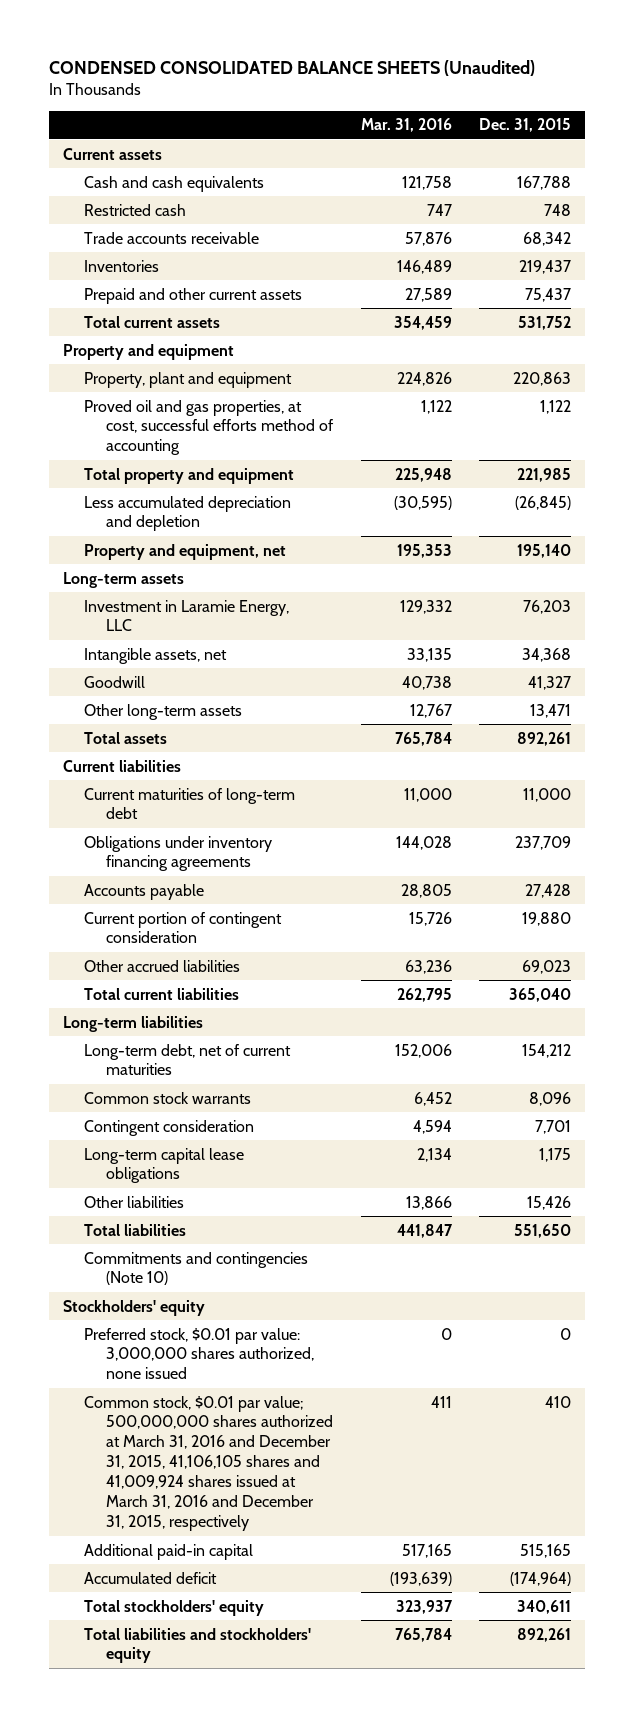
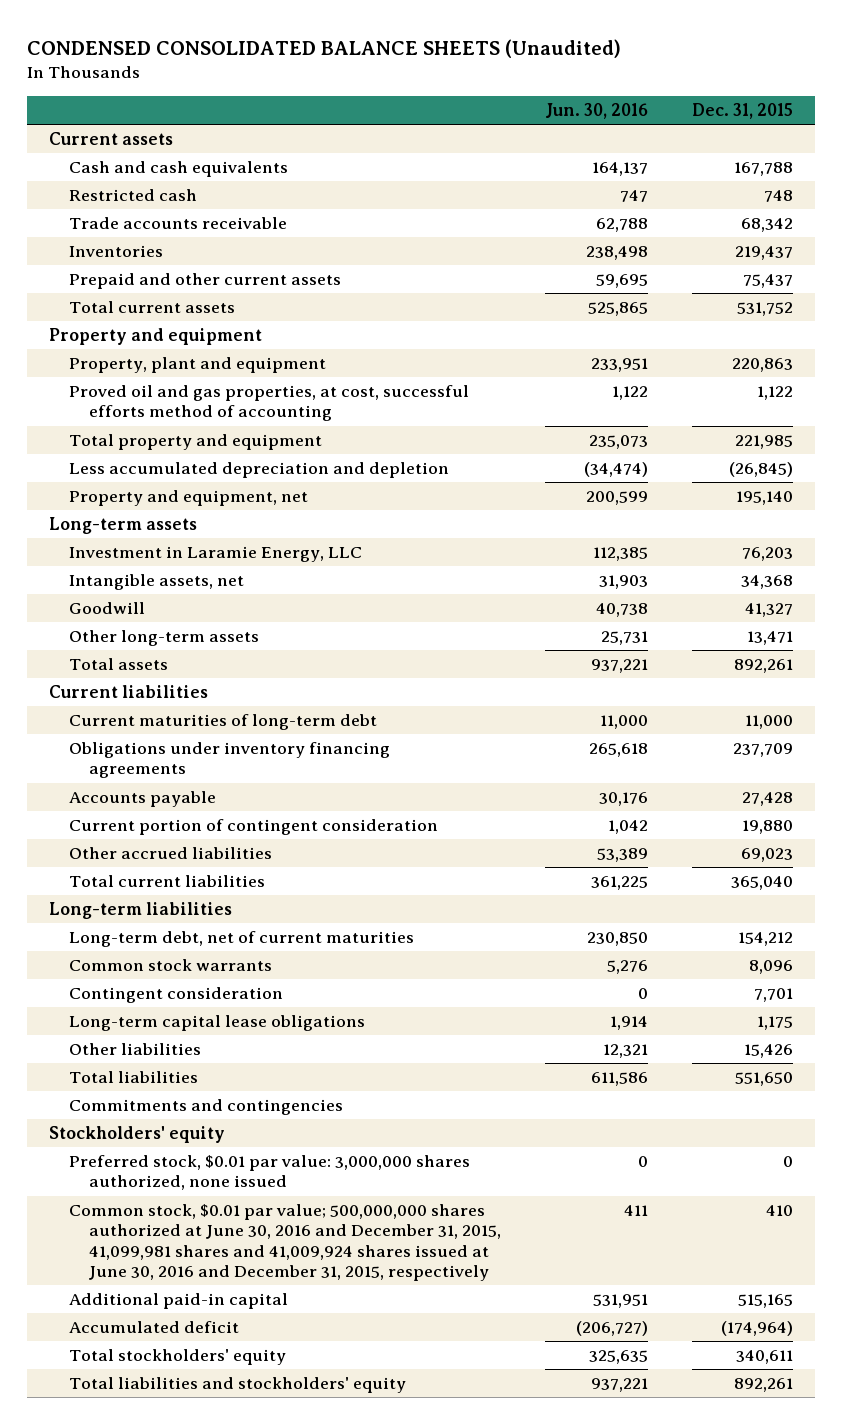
- | Mar. 31, 2016 | Dec. 31, 2015
+ | Jun. 30, 2016 | Dec. 31, 2015
- Commitments and contingencies (Note 10)
+ Commitments and contingencies
- Common stock, $0.01 par value; 500,000,000 shares authorized at March 31, 2016 and December 31, 2015, 41,106,105 shares and 41,009,924 shares issued at March 31, 2016 and December 31, 2015, respectively | 411 | 410
+ Common stock, $0.01 par value; 500,000,000 shares authorized at June 30, 2016 and December 31, 2015, 41,099,981 shares and 41,009,924 shares issued at June 30, 2016 and December 31, 2015, respectively | 411 | 410

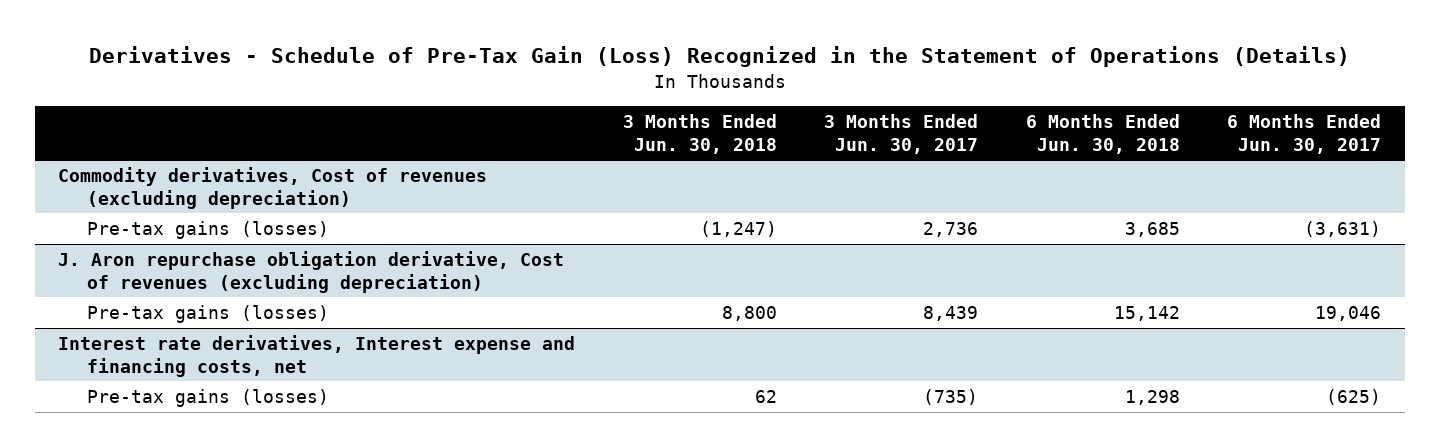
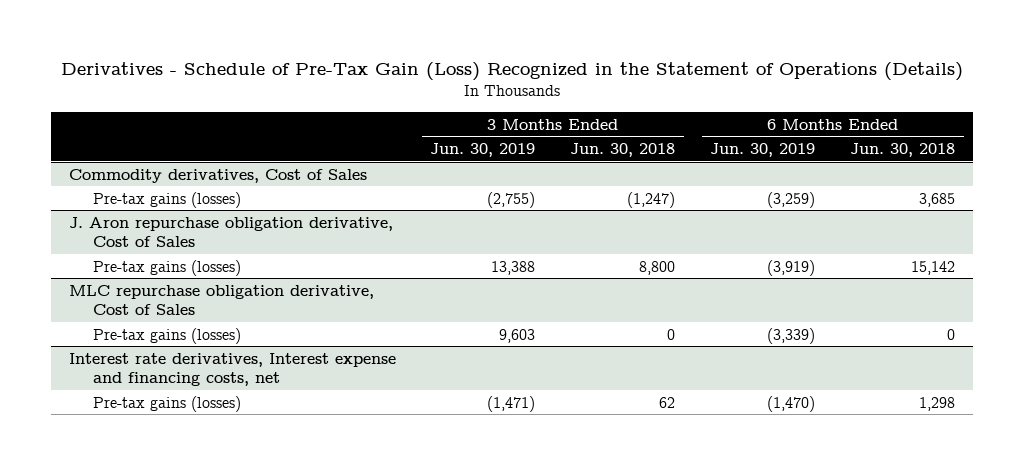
- | 3 Months Ended Jun. 30, 2018 | 3 Months Ended Jun. 30, 2017 | 6 Months Ended Jun. 30, 2018 | 6 Months Ended Jun. 30, 2017
+ | 3 Months Ended Jun. 30, 2019 | 3 Months Ended Jun. 30, 2018 | 6 Months Ended Jun. 30, 2019 | 6 Months Ended Jun. 30, 2018
- Commodity derivatives, Cost of revenues (excluding depreciation)
+ Commodity derivatives, Cost of Sales
- J. Aron repurchase obligation derivative, Cost of revenues (excluding depreciation)
+ J. Aron repurchase obligation derivative, Cost of Sales
+ MLC repurchase obligation derivative, Cost of Sales
+ Pre-tax gains (losses) | 9,603 | 0 | (3,339) | 0

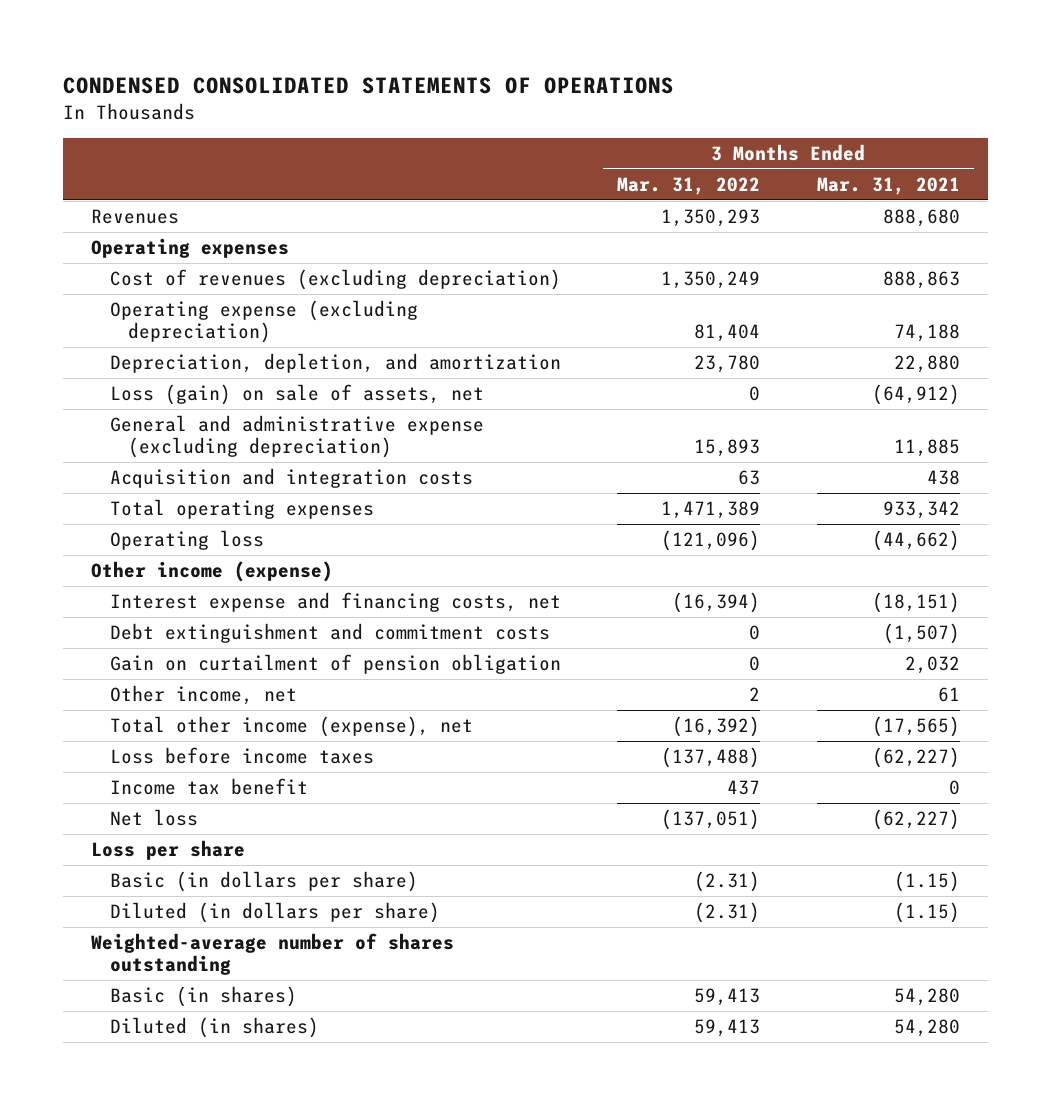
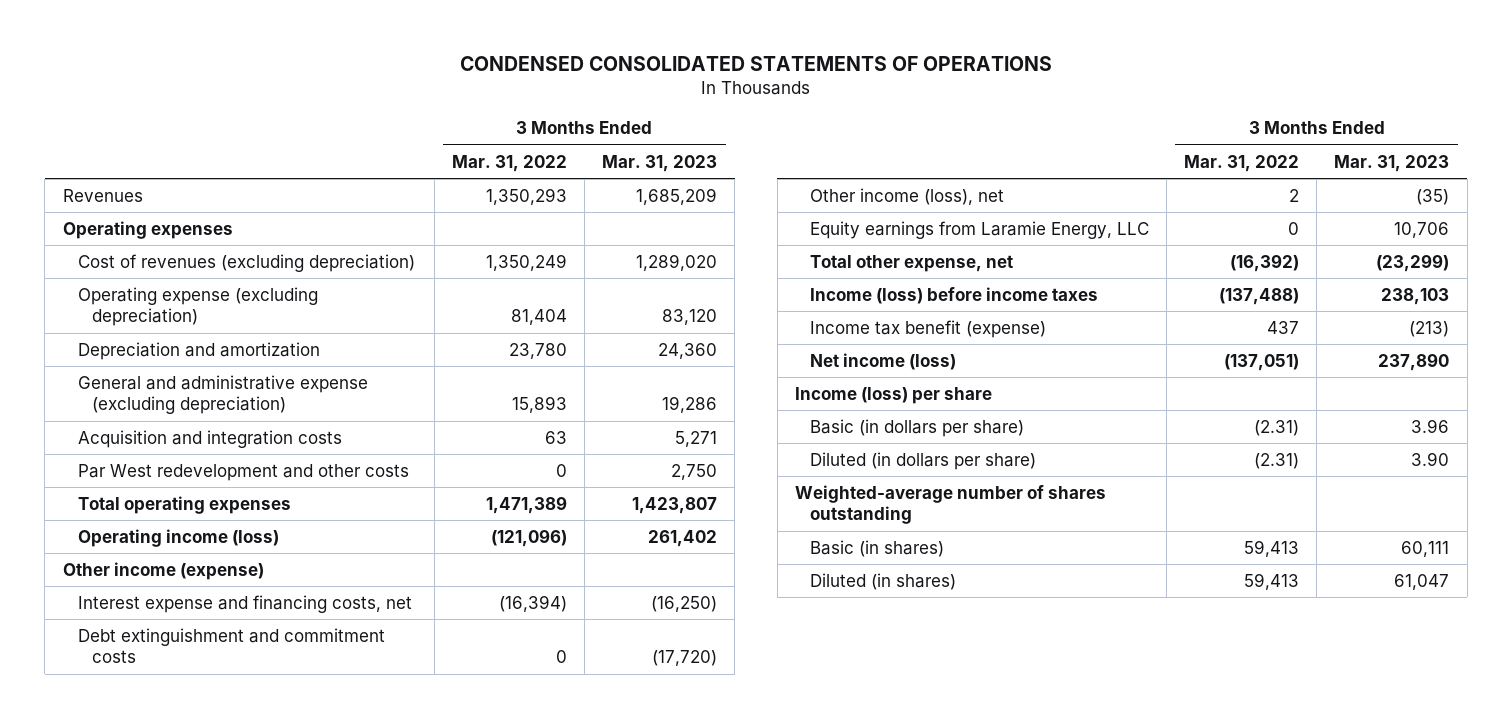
- | 3 Months Ended Mar. 31, 2022 | 3 Months Ended Mar. 31, 2021
+ | 3 Months Ended Mar. 31, 2022 | 3 Months Ended Mar. 31, 2023
- Depreciation, depletion, and amortization | 23,780 | 22,880
- Loss (gain) on sale of assets, net | 0 | (64,912)
+ Depreciation and amortization | 23,780 | 24,360
+ Par West redevelopment and other costs | 0 | 2,750
- Operating loss | (121,096) | (44,662)
+ Operating income (loss) | (121,096) | 261,402
- Gain on curtailment of pension obligation | 0 | 2,032
- Other income, net | 2 | 61
- Total other income (expense), net | (16,392) | (17,565)
- Loss before income taxes | (137,488) | (62,227)
- Income tax benefit | 437 | 0
- Net loss | (137,051) | (62,227)
- Loss per share
+ Other income (loss), net | 2 | (35)
+ Equity earnings from Laramie Energy, LLC | 0 | 10,706
+ Total other expense, net | (16,392) | (23,299)
+ Income (loss) before income taxes | (137,488) | 238,103
+ Income tax benefit (expense) | 437 | (213)
+ Net income (loss) | (137,051) | 237,890
+ Income (loss) per share

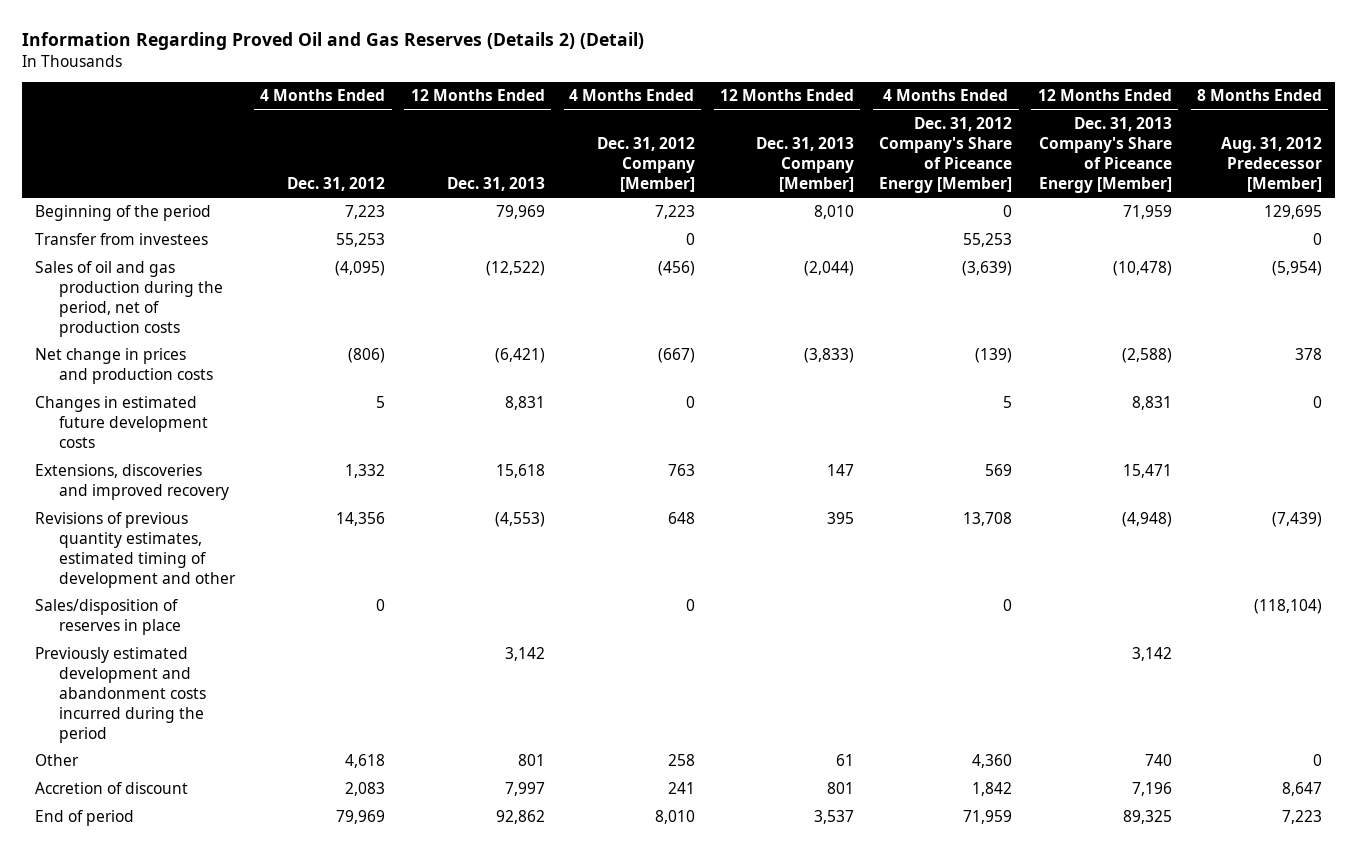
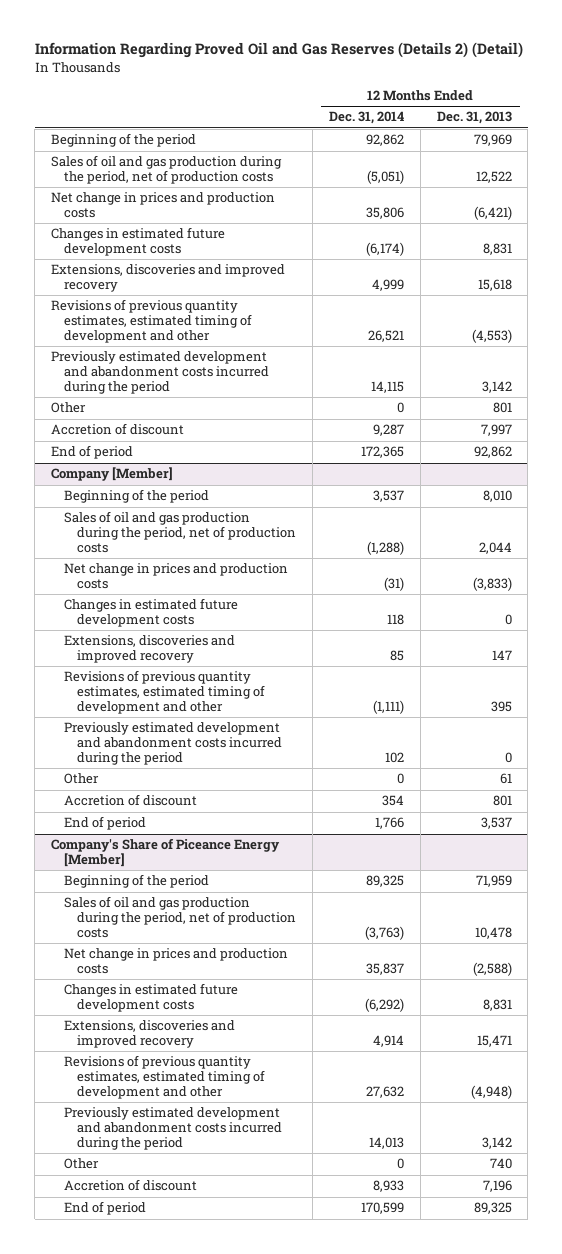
- | 4 Months Ended Dec. 31, 2012 | 12 Months Ended Dec. 31, 2013 | 4 Months Ended Dec. 31, 2012 Company [Member] | 12 Months Ended Dec. 31, 2013 Company [Member] | 4 Months Ended Dec. 31, 2012 Company's Share of Piceance Energy [Member] | 12 Months Ended Dec. 31, 2013 Company's Share of Piceance Energy [Member] | 8 Months Ended Aug. 31, 2012 Predecessor [Member]
+ | 12 Months Ended Dec. 31, 2014 | 12 Months Ended Dec. 31, 2013
- Transfer from investees | 55,253 | | 0 | | 55,253 | | 0
- Sales of oil and gas production during the period, net of production costs | (4,095) | (12,522) | (456) | (2,044) | (3,639) | (10,478) | (5,954)
+ Sales of oil and gas production during the period, net of production costs | (5,051) | 12,522
- Sales/disposition of reserves in place | 0 | | 0 | | 0 | | (118,104)
+ Company [Member]
+ Beginning of the period | 3,537 | 8,010
+ Sales of oil and gas production during the period, net of production costs | (1,288) | 2,044
+ Net change in prices and production costs | (31) | (3,833)
+ Changes in estimated future development costs | 118 | 0
+ Extensions, discoveries and improved recovery | 85 | 147
+ Revisions of previous quantity estimates, estimated timing of development and other | (1,111) | 395
+ Previously estimated development and abandonment costs incurred during the period | 102 | 0
+ Other | 0 | 61
+ Accretion of discount | 354 | 801
+ End of period | 1,766 | 3,537
+ Company's Share of Piceance Energy [Member]
+ Beginning of the period | 89,325 | 71,959
+ Sales of oil and gas production during the period, net of production costs | (3,763) | 10,478
+ Net change in prices and production costs | 35,837 | (2,588)
+ Changes in estimated future development costs | (6,292) | 8,831
+ Extensions, discoveries and improved recovery | 4,914 | 15,471
+ Revisions of previous quantity estimates, estimated timing of development and other | 27,632 | (4,948)
+ Previously estimated development and abandonment costs incurred during the period | 14,013 | 3,142
+ Other | 0 | 740
+ Accretion of discount | 8,933 | 7,196
+ End of period | 170,599 | 89,325

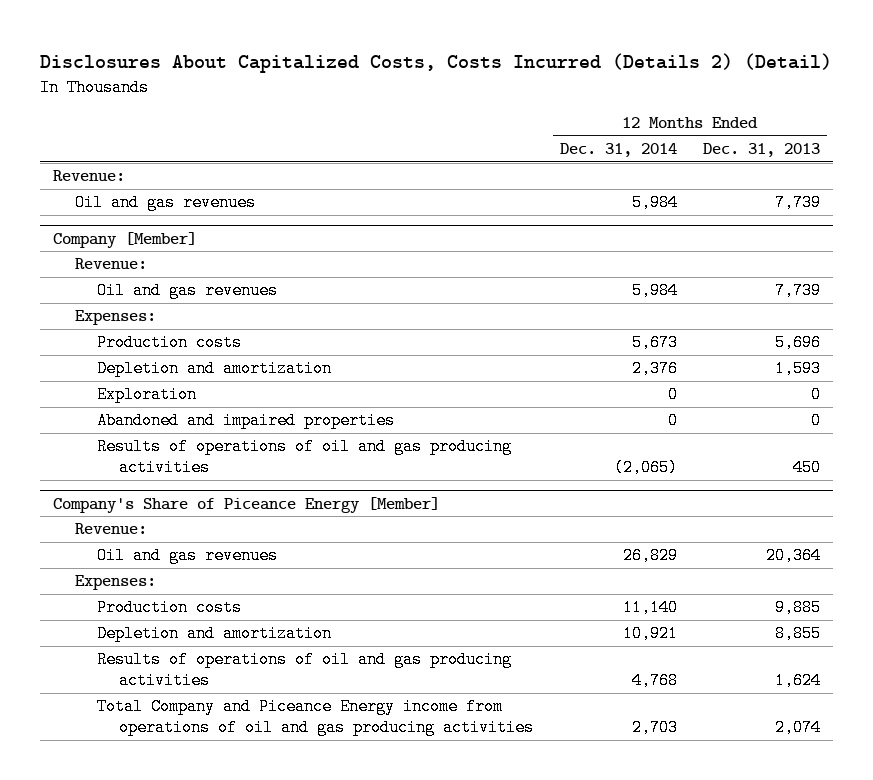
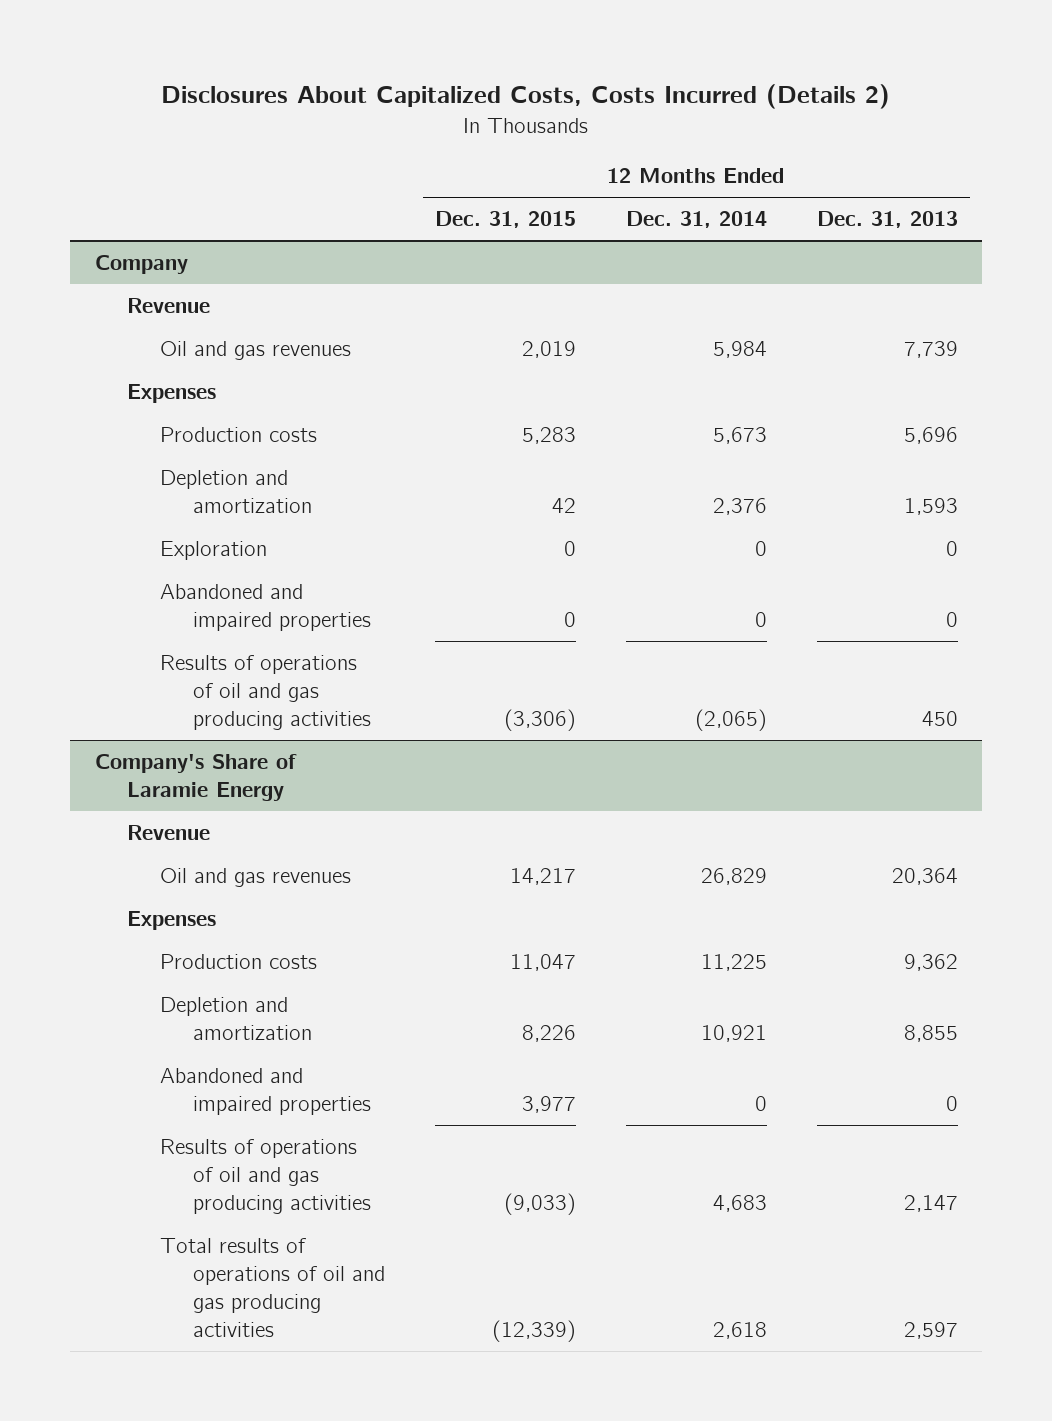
- Disclosures About Capitalized Costs, Costs Incurred (Details 2) (Detail)
+ Disclosures About Capitalized Costs, Costs Incurred (Details 2)
- | 12 Months Ended Dec. 31, 2014 | 12 Months Ended Dec. 31, 2013
+ | 12 Months Ended Dec. 31, 2015 | 12 Months Ended Dec. 31, 2014 | 12 Months Ended Dec. 31, 2013
- Revenue:
- Oil and gas revenues | 5,984 | 7,739
- Company [Member]
- Revenue:
+ Company
+ Revenue
- Expenses:
+ Expenses
- Company's Share of Piceance Energy [Member]
- Revenue:
+ Company's Share of Laramie Energy
+ Revenue
- Expenses:
- Production costs | 11,140 | 9,885
+ Expenses
+ Production costs | 11,047 | 11,225 | 9,362
- Results of operations of oil and gas producing activities | 4,768 | 1,624
- Total Company and Piceance Energy income from operations of oil and gas producing activities | 2,703 | 2,074
+ Abandoned and impaired properties | 3,977 | 0 | 0
+ Results of operations of oil and gas producing activities | (9,033) | 4,683 | 2,147
+ Total results of operations of oil and gas producing activities | (12,339) | 2,618 | 2,597

